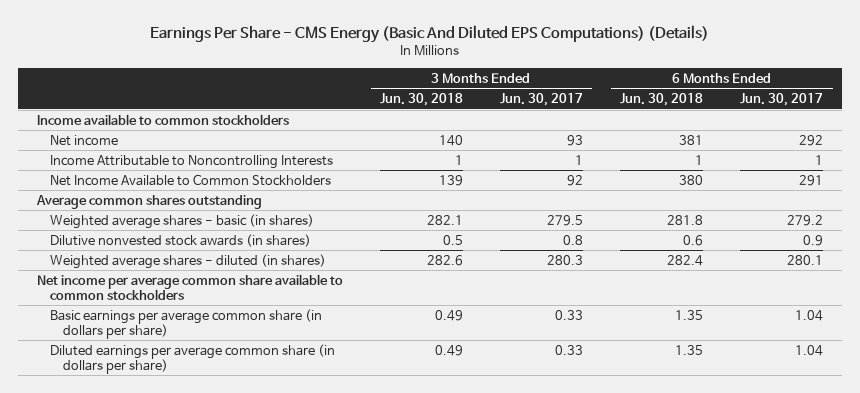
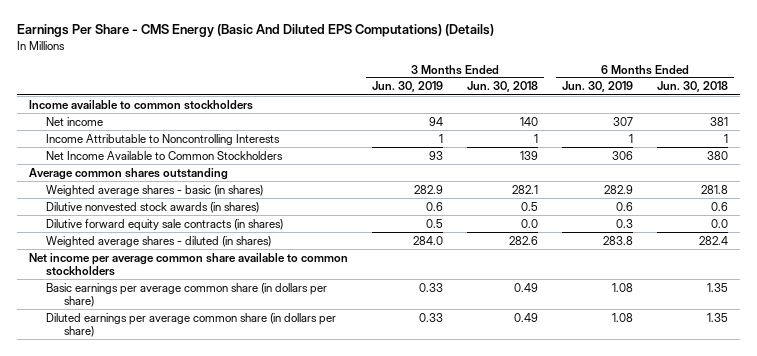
- | 3 Months Ended Jun. 30, 2018 | 3 Months Ended Jun. 30, 2017 | 6 Months Ended Jun. 30, 2018 | 6 Months Ended Jun. 30, 2017
+ | 3 Months Ended Jun. 30, 2019 | 3 Months Ended Jun. 30, 2018 | 6 Months Ended Jun. 30, 2019 | 6 Months Ended Jun. 30, 2018
+ Dilutive forward equity sale contracts (in shares) | 0.5 | 0.0 | 0.3 | 0.0

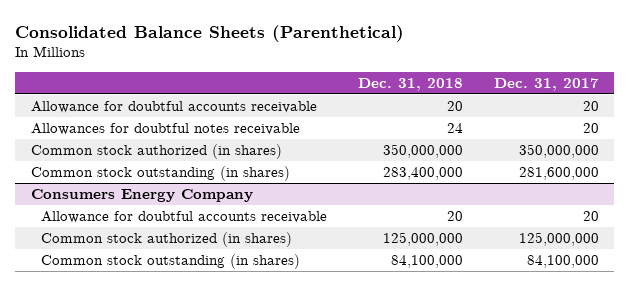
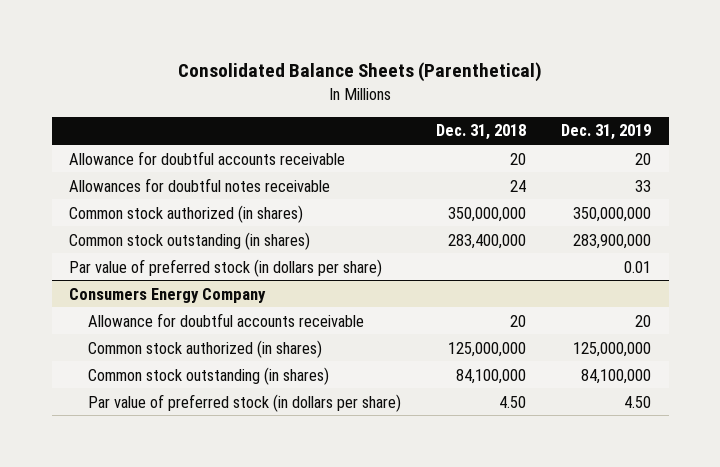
- | Dec. 31, 2018 | Dec. 31, 2017
+ | Dec. 31, 2018 | Dec. 31, 2019
+ Par value of preferred stock (in dollars per share) | | 0.01
@ Consumers Energy Company
+ Par value of preferred stock (in dollars per share) | 4.50 | 4.50

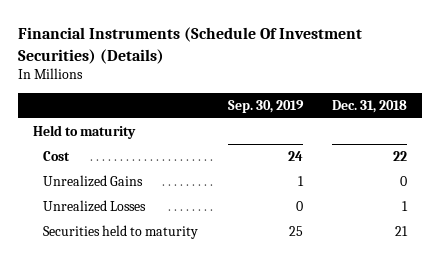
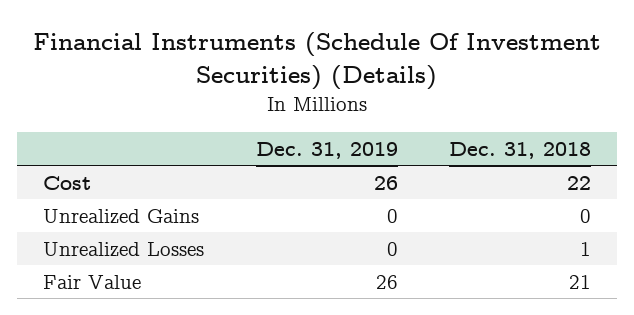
- | Sep. 30, 2019 | Dec. 31, 2018
+ | Dec. 31, 2019 | Dec. 31, 2018
- Held to maturity
- Securities held to maturity | 25 | 21
+ Fair Value | 26 | 21

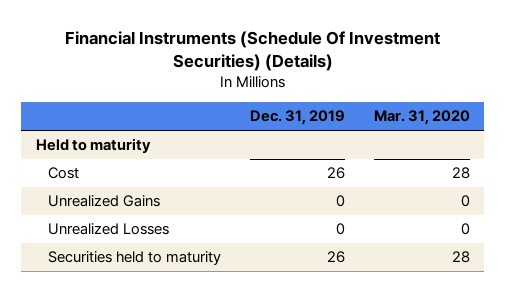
- | Dec. 31, 2019 | Dec. 31, 2018
+ | Dec. 31, 2019 | Mar. 31, 2020
+ Held to maturity
- Fair Value | 26 | 21
+ Securities held to maturity | 26 | 28

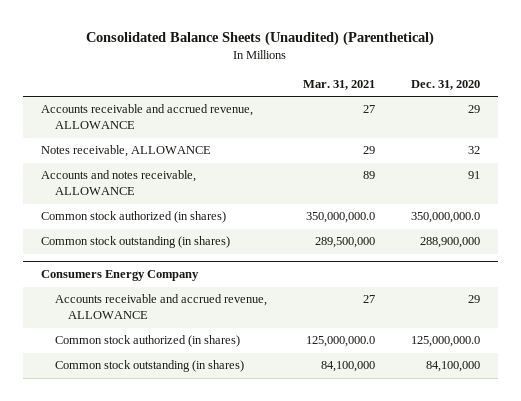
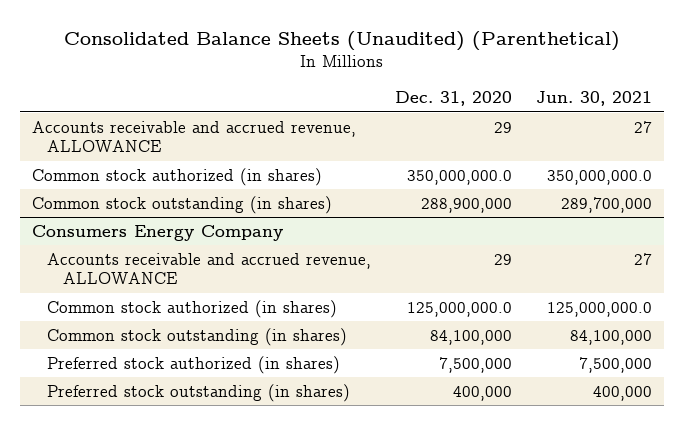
- | Mar. 31, 2021 | Dec. 31, 2020
+ | Dec. 31, 2020 | Jun. 30, 2021
- Notes receivable, ALLOWANCE | 29 | 32
- Accounts and notes receivable, ALLOWANCE | 89 | 91
@ Consumers Energy Company
+ Preferred stock authorized (in shares) | 7,500,000 | 7,500,000
+ Preferred stock outstanding (in shares) | 400,000 | 400,000

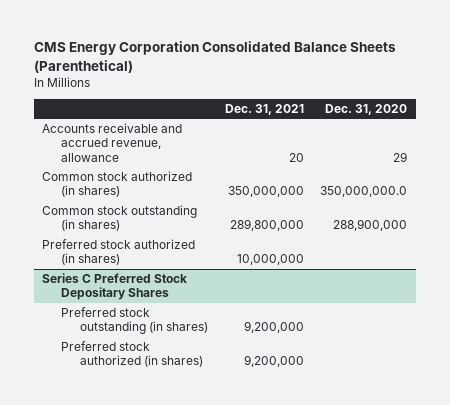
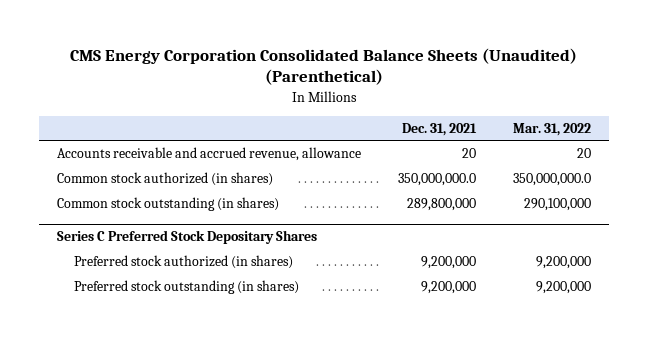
- CMS Energy Corporation Consolidated Balance Sheets (Parenthetical)
+ CMS Energy Corporation Consolidated Balance Sheets (Unaudited) (Parenthetical)
- | Dec. 31, 2021 | Dec. 31, 2020
+ | Dec. 31, 2021 | Mar. 31, 2022
- Common stock authorized (in shares) | 350,000,000 | 350,000,000.0
+ Common stock authorized (in shares) | 350,000,000.0 | 350,000,000.0
- Preferred stock authorized (in shares) | 10,000,000 |
@ Series C Preferred Stock Depositary Shares
moved down: Preferred stock outstanding (in shares) | 9,200,000 | 9,200,000

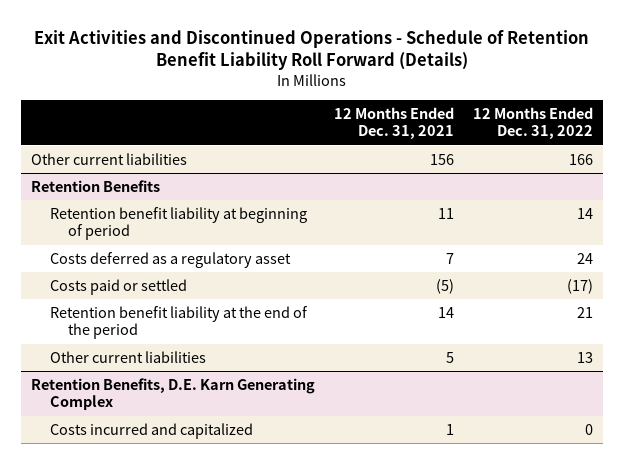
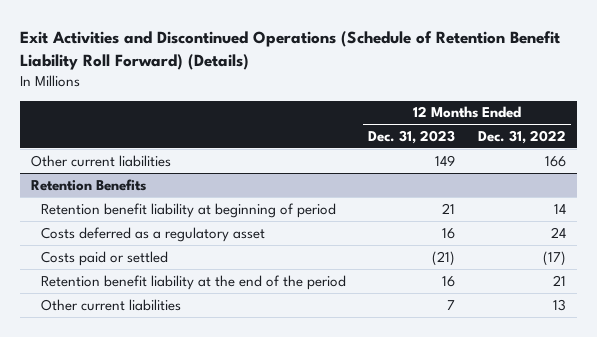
- Exit Activities and Discontinued Operations - Schedule of Retention Benefit Liability Roll Forward (Details)
+ Exit Activities and Discontinued Operations (Schedule of Retention Benefit Liability Roll Forward) (Details)
- | 12 Months Ended Dec. 31, 2021 | 12 Months Ended Dec. 31, 2022
+ | 12 Months Ended Dec. 31, 2023 | 12 Months Ended Dec. 31, 2022
- Retention Benefits, D.E. Karn Generating Complex
- Costs incurred and capitalized | 1 | 0

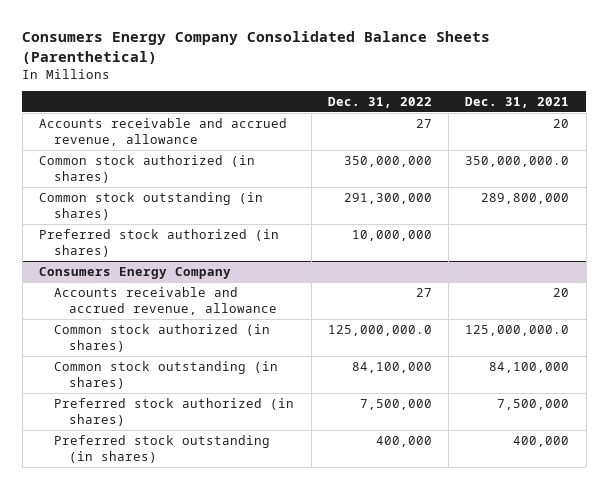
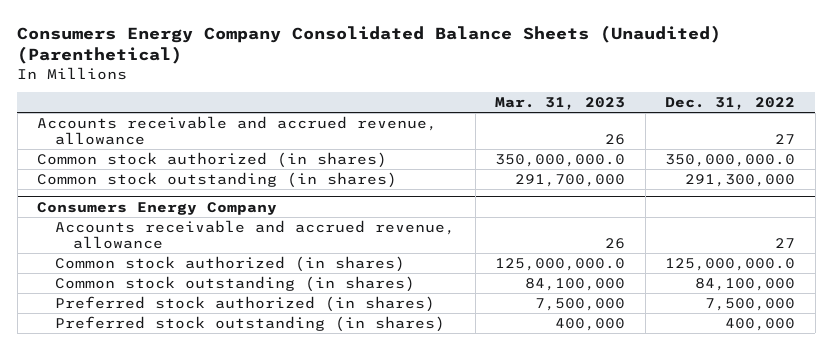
- Consumers Energy Company Consolidated Balance Sheets (Parenthetical)
+ Consumers Energy Company Consolidated Balance Sheets (Unaudited) (Parenthetical)
- | Dec. 31, 2022 | Dec. 31, 2021
+ | Mar. 31, 2023 | Dec. 31, 2022
- Common stock authorized (in shares) | 350,000,000 | 350,000,000.0
+ Common stock authorized (in shares) | 350,000,000.0 | 350,000,000.0
- Preferred stock authorized (in shares) | 10,000,000 |

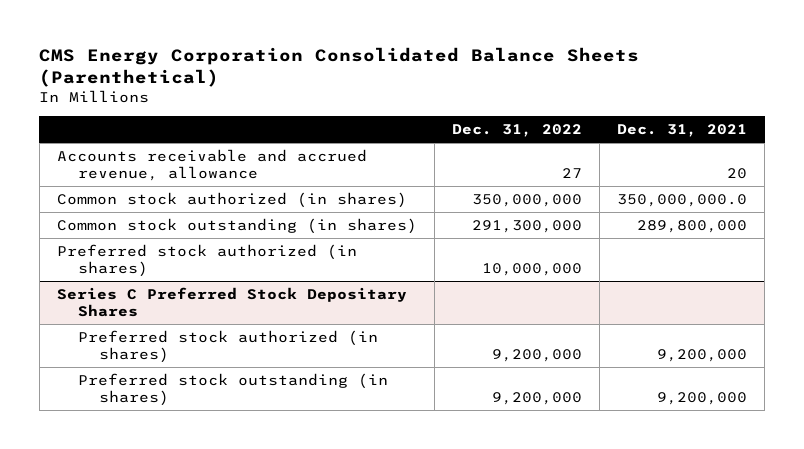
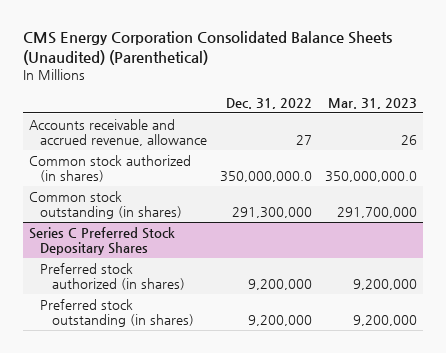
- CMS Energy Corporation Consolidated Balance Sheets (Parenthetical)
+ CMS Energy Corporation Consolidated Balance Sheets (Unaudited) (Parenthetical)
- | Dec. 31, 2022 | Dec. 31, 2021
+ | Dec. 31, 2022 | Mar. 31, 2023
- Common stock authorized (in shares) | 350,000,000 | 350,000,000.0
+ Common stock authorized (in shares) | 350,000,000.0 | 350,000,000.0
- Preferred stock authorized (in shares) | 10,000,000 |

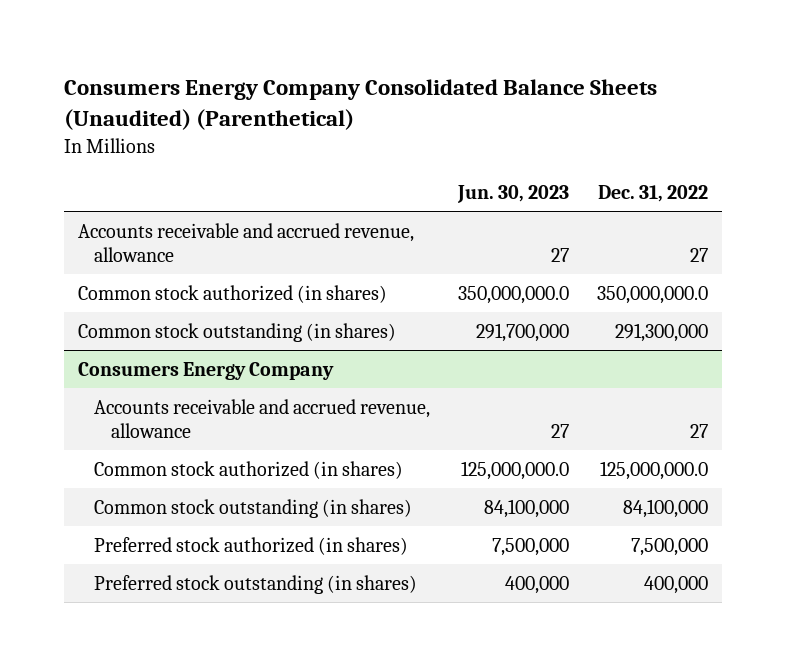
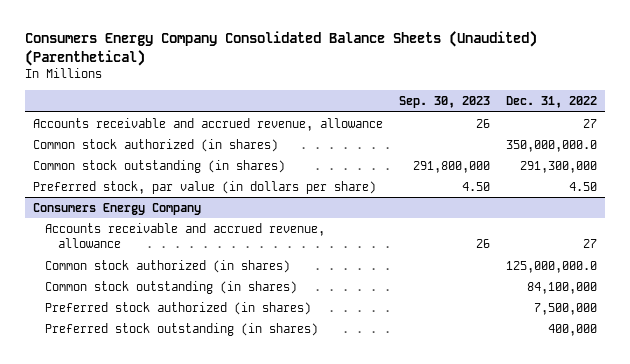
- | Jun. 30, 2023 | Dec. 31, 2022
+ | Sep. 30, 2023 | Dec. 31, 2022
+ Preferred stock, par value (in dollars per share) | 4.50 | 4.50

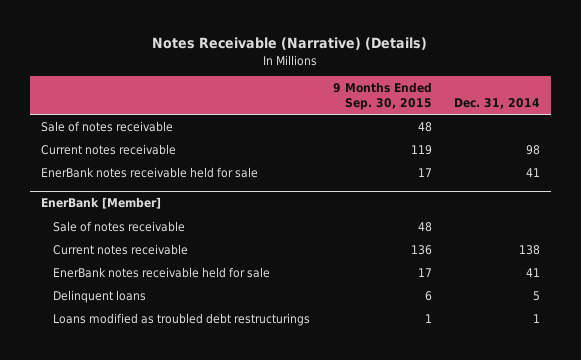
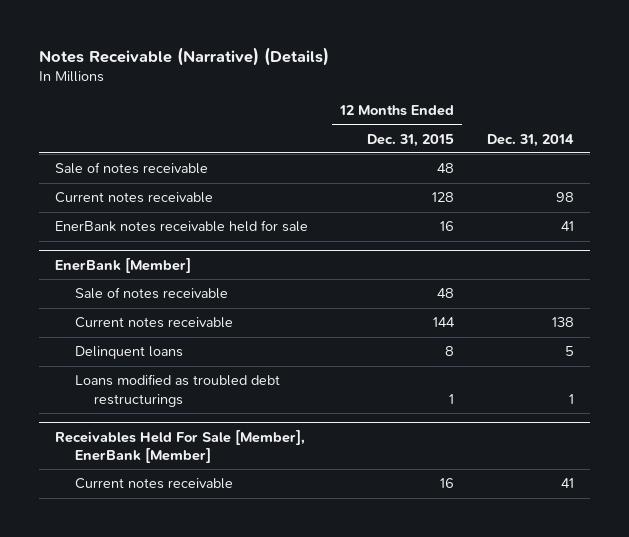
- | 9 Months Ended Sep. 30, 2015 | Dec. 31, 2014
+ | 12 Months Ended Dec. 31, 2015 | Dec. 31, 2014
@ EnerBank [Member]
- EnerBank notes receivable held for sale | 17 | 41
+ Receivables Held For Sale [Member], EnerBank [Member]
+ Current notes receivable | 16 | 41

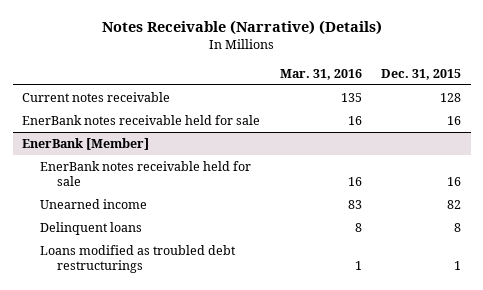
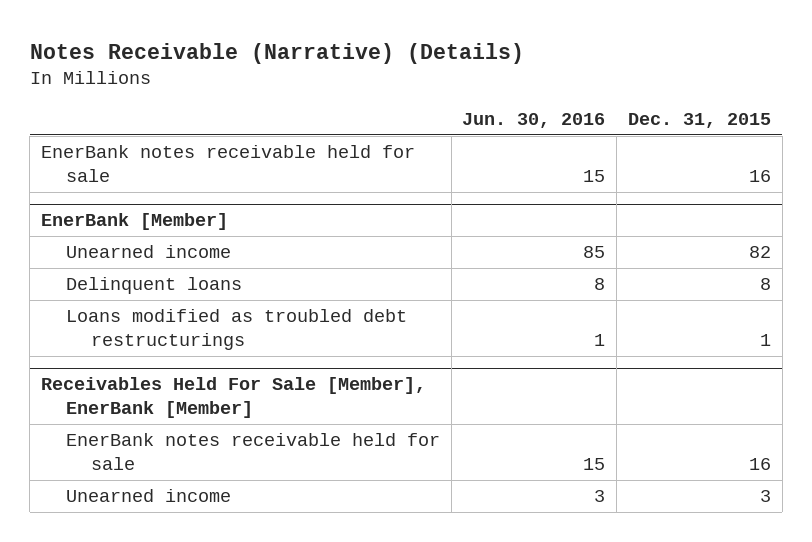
- | Mar. 31, 2016 | Dec. 31, 2015
+ | Jun. 30, 2016 | Dec. 31, 2015
- Current notes receivable | 135 | 128
@ EnerBank [Member]
- EnerBank notes receivable held for sale | 16 | 16
+ Receivables Held For Sale [Member], EnerBank [Member]
+ EnerBank notes receivable held for sale | 15 | 16
+ Unearned income | 3 | 3

